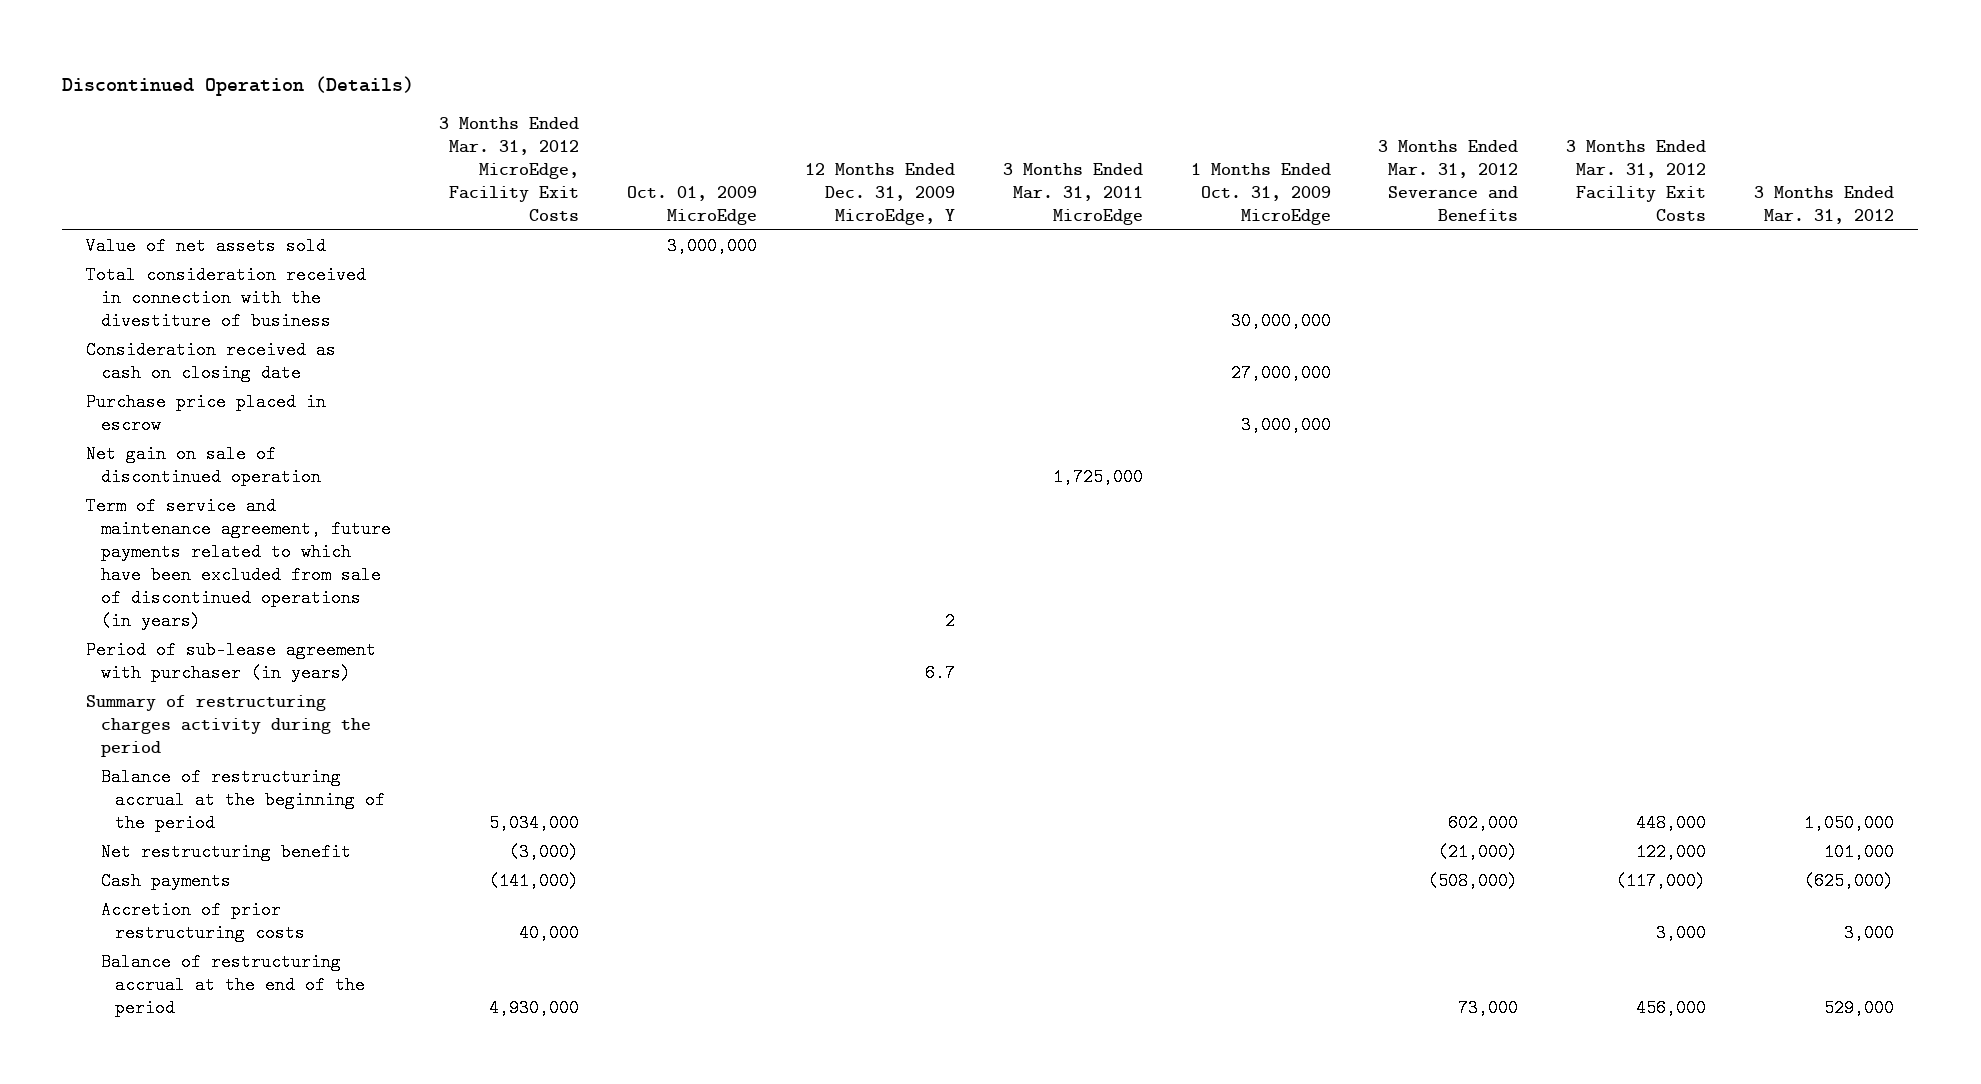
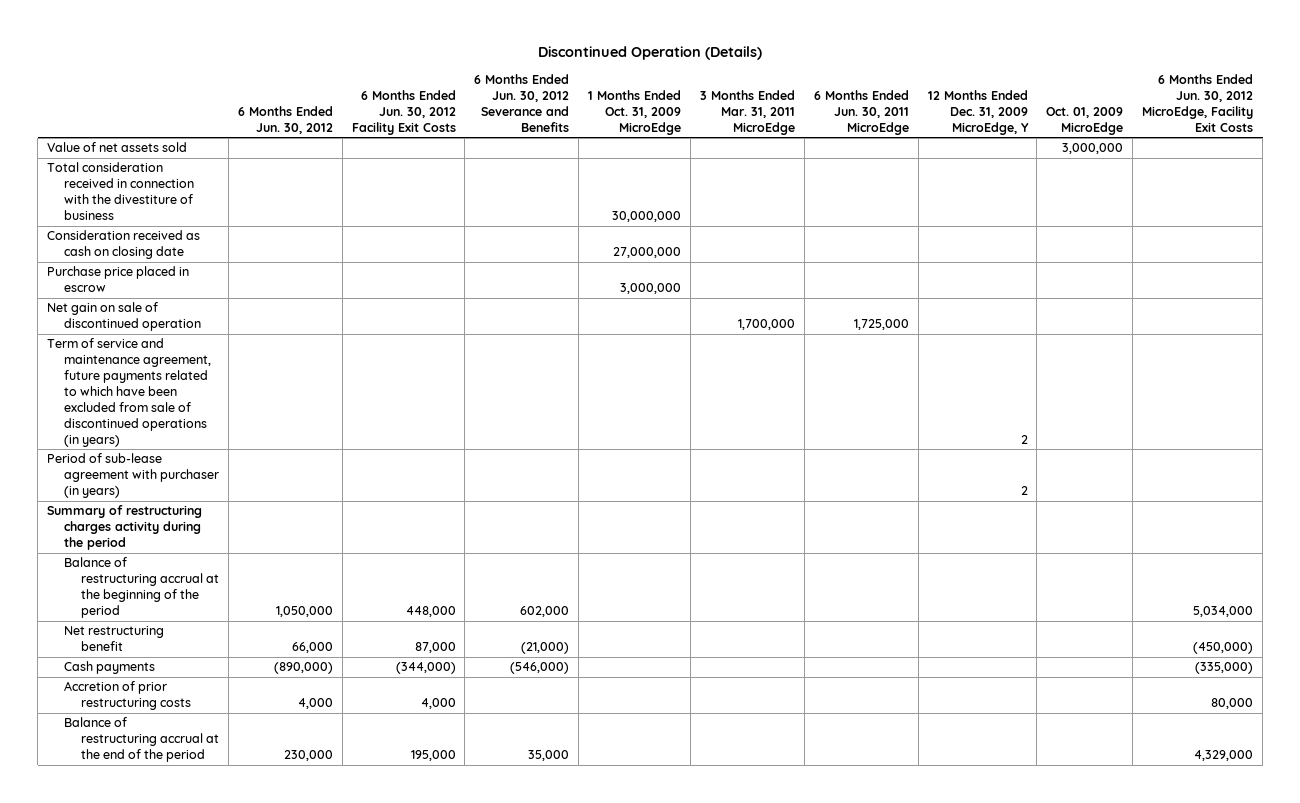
- | 3 Months Ended Mar. 31, 2012 MicroEdge, Facility Exit Costs | Oct. 01, 2009 MicroEdge | 12 Months Ended Dec. 31, 2009 MicroEdge, Y | 3 Months Ended Mar. 31, 2011 MicroEdge | 1 Months Ended Oct. 31, 2009 MicroEdge | 3 Months Ended Mar. 31, 2012 Severance and Benefits | 3 Months Ended Mar. 31, 2012 Facility Exit Costs | 3 Months Ended Mar. 31, 2012
+ | 6 Months Ended Jun. 30, 2012 | 6 Months Ended Jun. 30, 2012 Facility Exit Costs | 6 Months Ended Jun. 30, 2012 Severance and Benefits | 1 Months Ended Oct. 31, 2009 MicroEdge | 3 Months Ended Mar. 31, 2011 MicroEdge | 6 Months Ended Jun. 30, 2011 MicroEdge | 12 Months Ended Dec. 31, 2009 MicroEdge, Y | Oct. 01, 2009 MicroEdge | 6 Months Ended Jun. 30, 2012 MicroEdge, Facility Exit Costs
- Net gain on sale of discontinued operation | | | | 1,725,000 | | | |
+ Net gain on sale of discontinued operation | | | | | 1,700,000 | 1,725,000 | | |
- Period of sub-lease agreement with purchaser (in years) | | | 6.7 | | | | |
+ Period of sub-lease agreement with purchaser (in years) | | | | | | | 2 | |

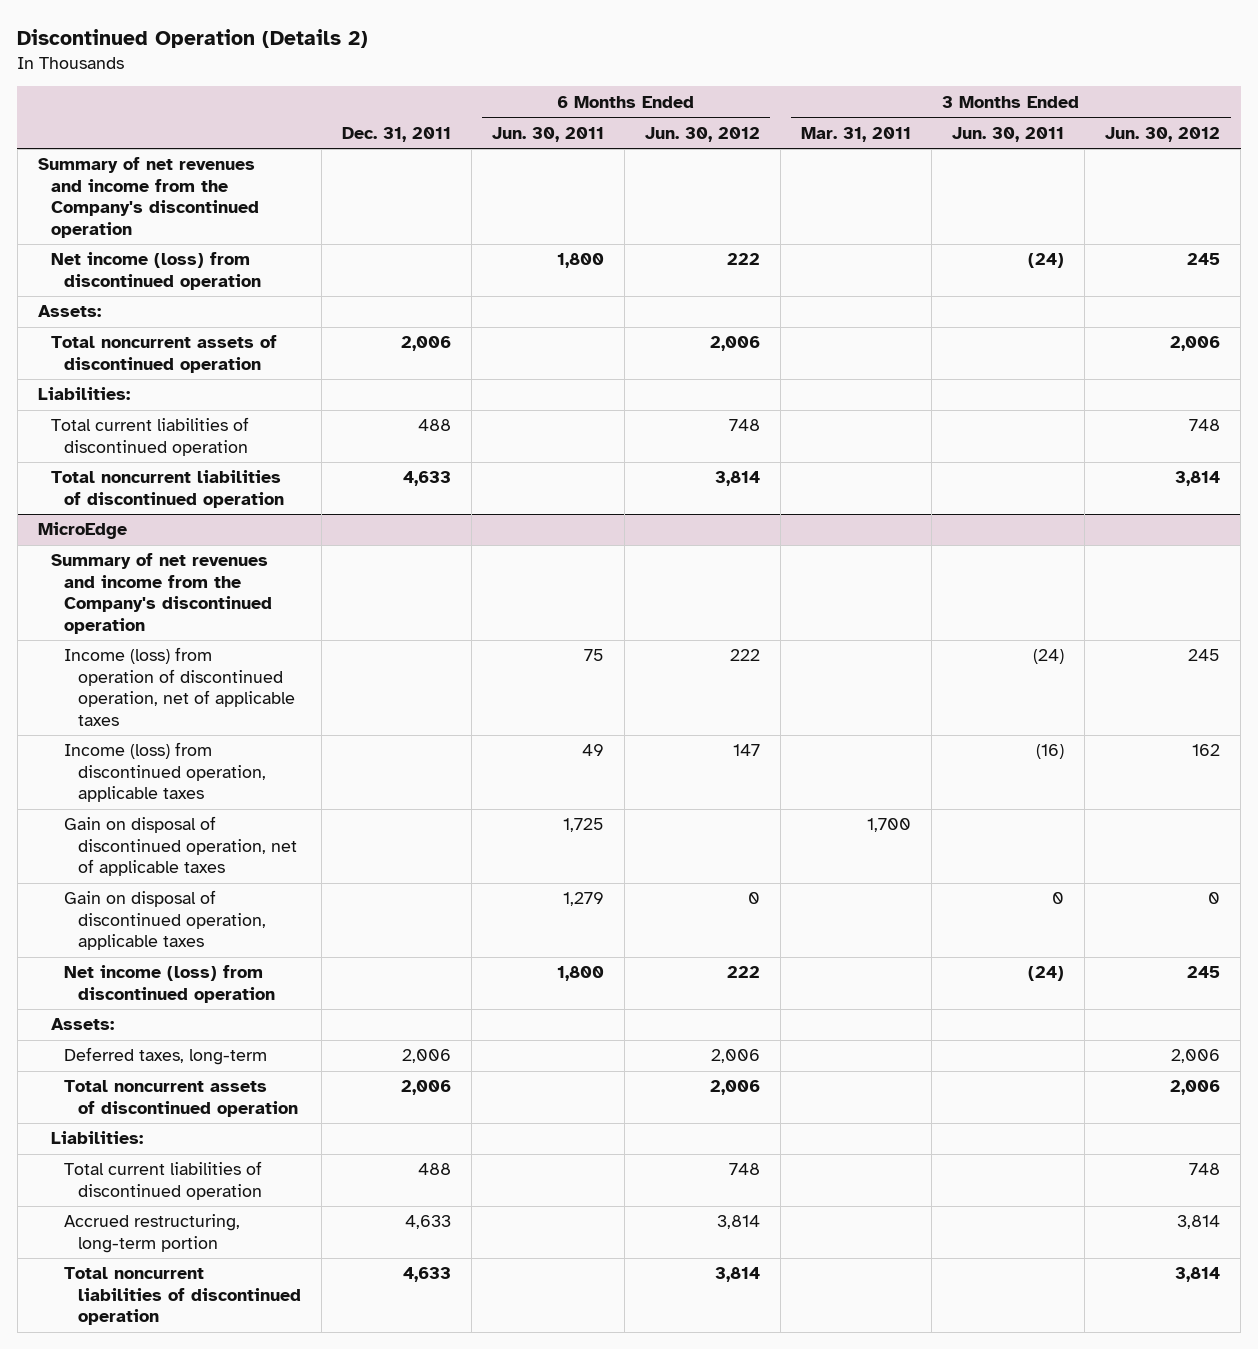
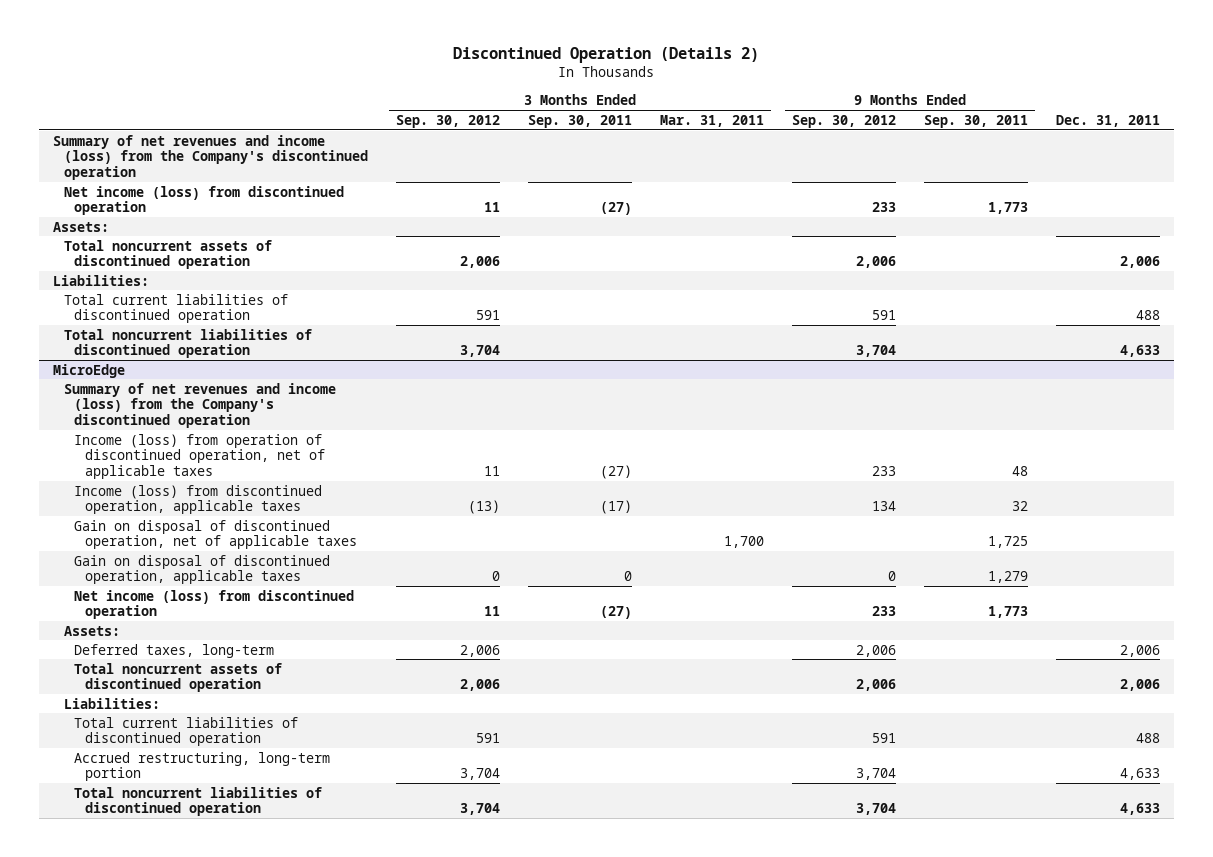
- | Dec. 31, 2011 | 6 Months Ended Jun. 30, 2011 | 6 Months Ended Jun. 30, 2012 | 3 Months Ended Mar. 31, 2011 | 3 Months Ended Jun. 30, 2011 | 3 Months Ended Jun. 30, 2012
+ | 3 Months Ended Sep. 30, 2012 | 3 Months Ended Sep. 30, 2011 | 3 Months Ended Mar. 31, 2011 | 9 Months Ended Sep. 30, 2012 | 9 Months Ended Sep. 30, 2011 | Dec. 31, 2011
- Summary of net revenues and income from the Company's discontinued operation
+ Summary of net revenues and income (loss) from the Company's discontinued operation
@ MicroEdge
- Summary of net revenues and income from the Company's discontinued operation
+ Summary of net revenues and income (loss) from the Company's discontinued operation

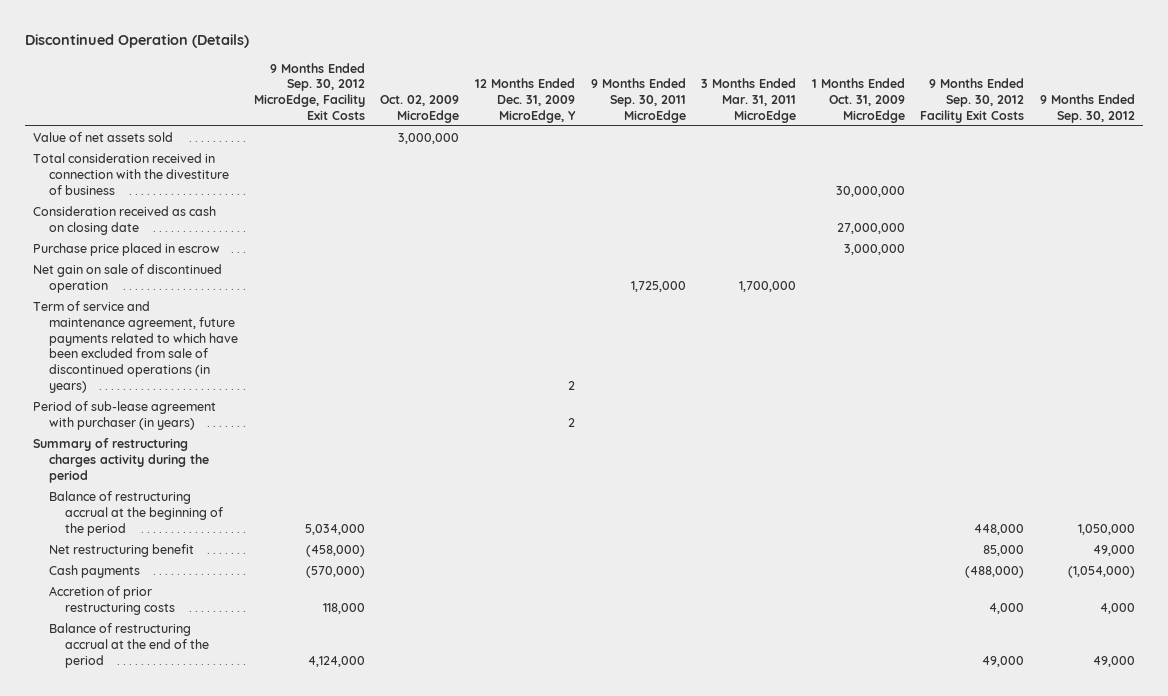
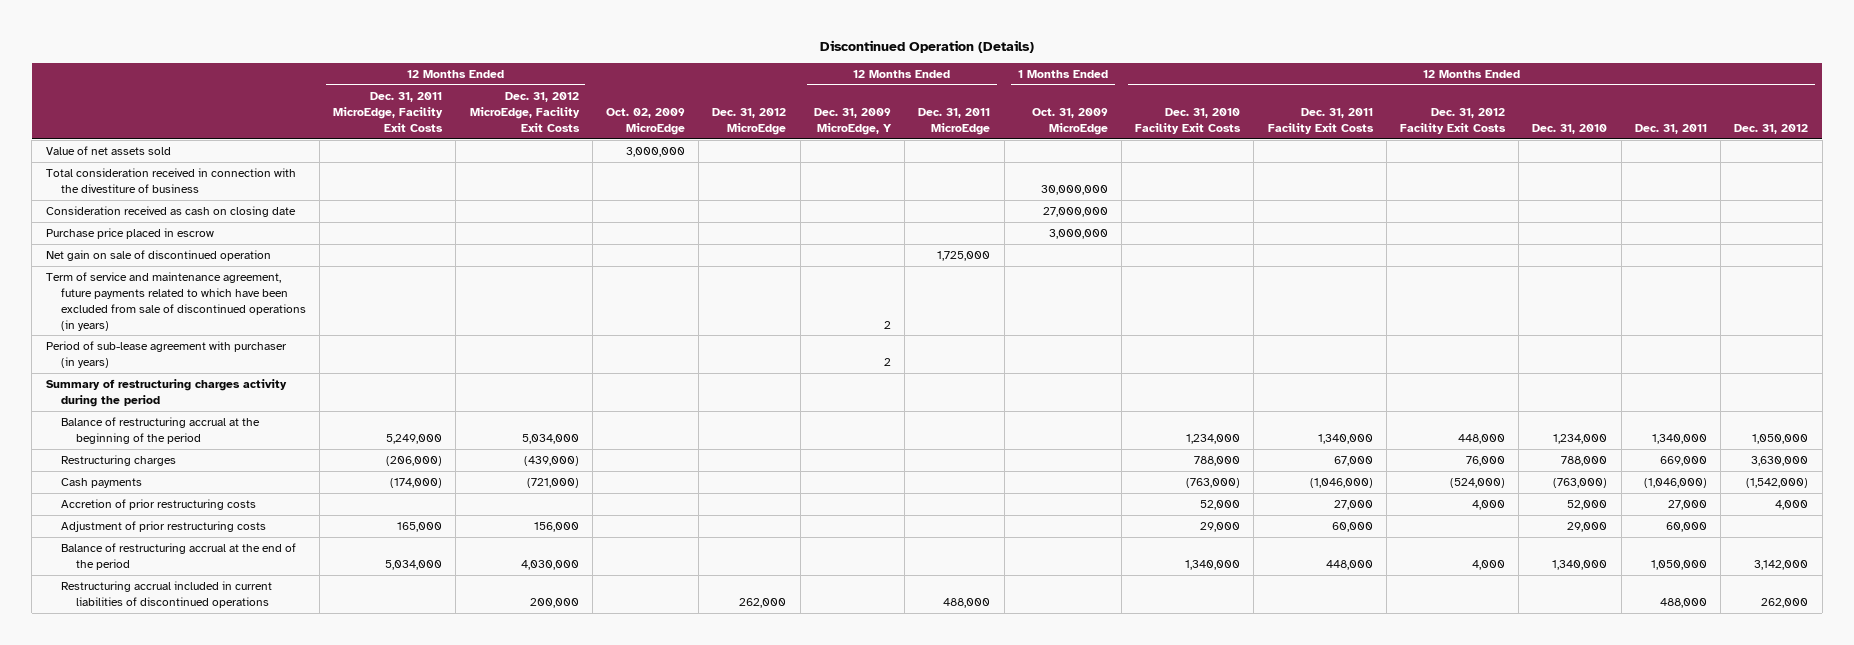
- | 9 Months Ended Sep. 30, 2012 MicroEdge, Facility Exit Costs | Oct. 02, 2009 MicroEdge | 12 Months Ended Dec. 31, 2009 MicroEdge, Y | 9 Months Ended Sep. 30, 2011 MicroEdge | 3 Months Ended Mar. 31, 2011 MicroEdge | 1 Months Ended Oct. 31, 2009 MicroEdge | 9 Months Ended Sep. 30, 2012 Facility Exit Costs | 9 Months Ended Sep. 30, 2012
+ | 12 Months Ended Dec. 31, 2011 MicroEdge, Facility Exit Costs | 12 Months Ended Dec. 31, 2012 MicroEdge, Facility Exit Costs | Oct. 02, 2009 MicroEdge | Dec. 31, 2012 MicroEdge | 12 Months Ended Dec. 31, 2009 MicroEdge, Y | 12 Months Ended Dec. 31, 2011 MicroEdge | 1 Months Ended Oct. 31, 2009 MicroEdge | 12 Months Ended Dec. 31, 2010 Facility Exit Costs | 12 Months Ended Dec. 31, 2011 Facility Exit Costs | 12 Months Ended Dec. 31, 2012 Facility Exit Costs | 12 Months Ended Dec. 31, 2010 | 12 Months Ended Dec. 31, 2011 | 12 Months Ended Dec. 31, 2012
- Net restructuring benefit | (458,000) | | | | | | 85,000 | 49,000
+ Restructuring charges | (206,000) | (439,000) | | | | | | 788,000 | 67,000 | 76,000 | 788,000 | 669,000 | 3,630,000
+ Adjustment of prior restructuring costs | 165,000 | 156,000 | | | | | | 29,000 | 60,000 | | 29,000 | 60,000 |
+ Restructuring accrual included in current liabilities of discontinued operations | | 200,000 | | 262,000 | | 488,000 | | | | | | 488,000 | 262,000

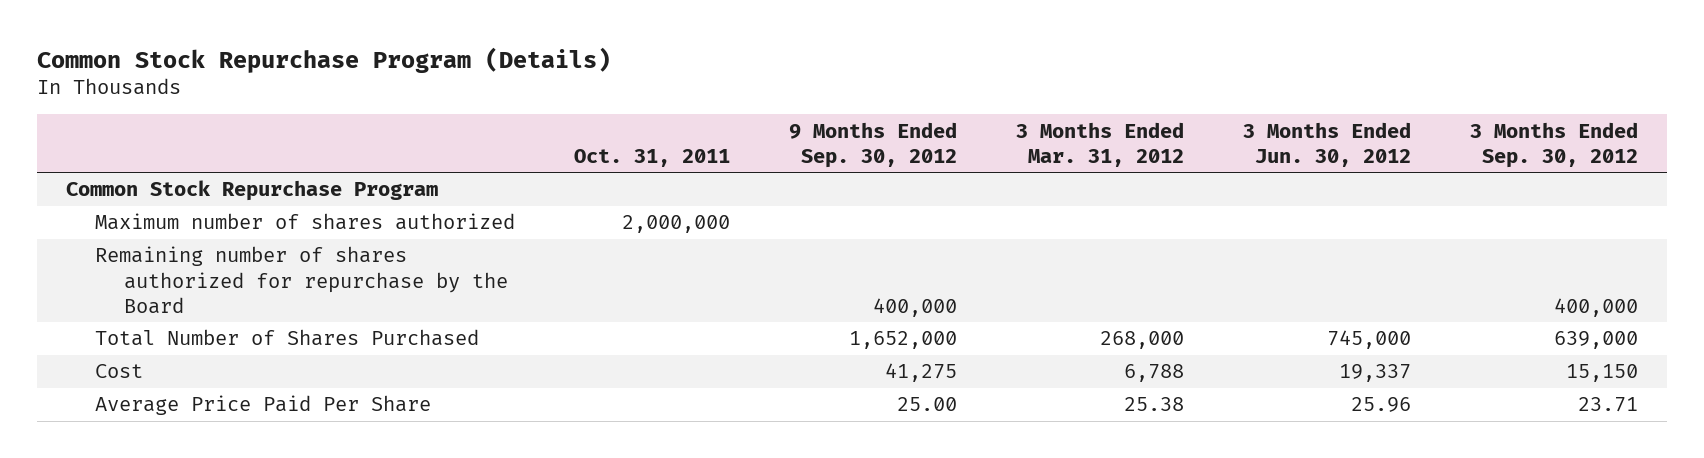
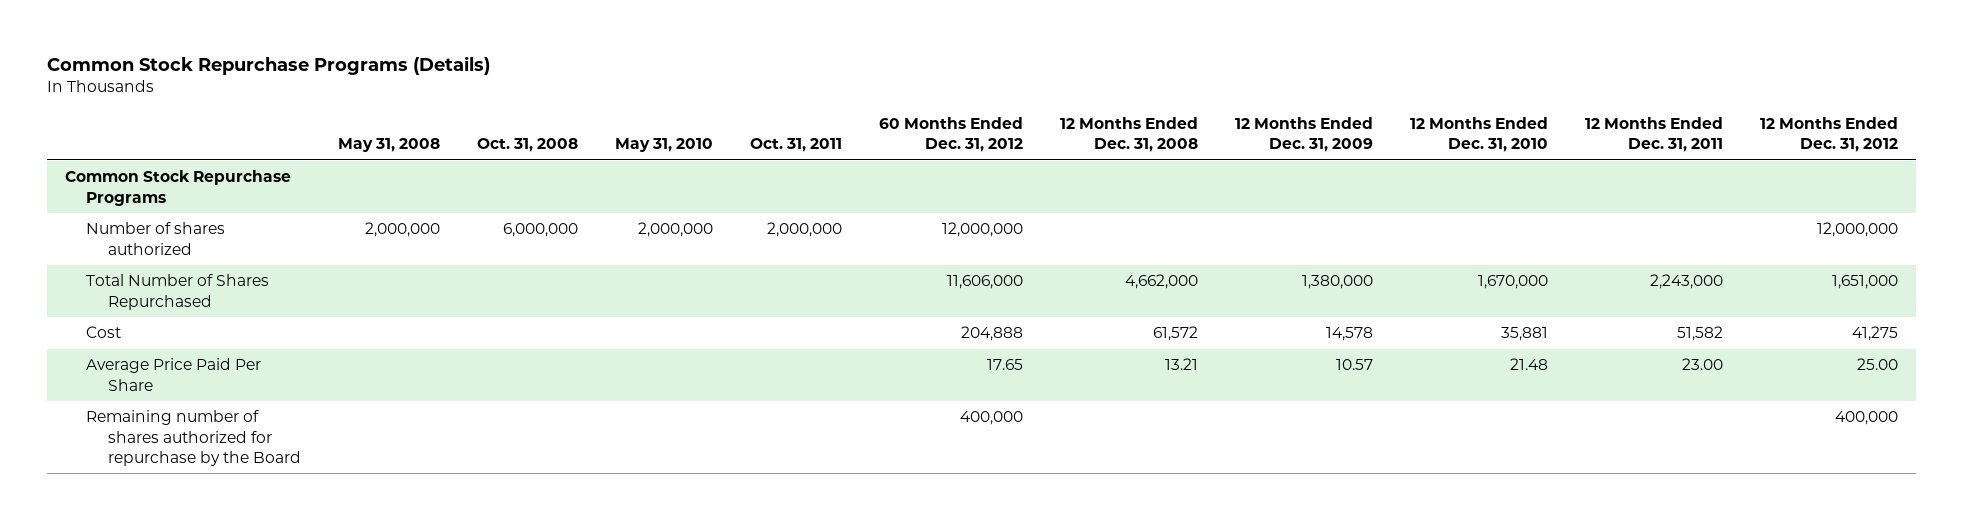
- Common Stock Repurchase Program (Details)
+ Common Stock Repurchase Programs (Details)
- | Oct. 31, 2011 | 9 Months Ended Sep. 30, 2012 | 3 Months Ended Mar. 31, 2012 | 3 Months Ended Jun. 30, 2012 | 3 Months Ended Sep. 30, 2012
+ | May 31, 2008 | Oct. 31, 2008 | May 31, 2010 | Oct. 31, 2011 | 60 Months Ended Dec. 31, 2012 | 12 Months Ended Dec. 31, 2008 | 12 Months Ended Dec. 31, 2009 | 12 Months Ended Dec. 31, 2010 | 12 Months Ended Dec. 31, 2011 | 12 Months Ended Dec. 31, 2012
- Common Stock Repurchase Program
- Maximum number of shares authorized | 2,000,000 | | | |
- Total Number of Shares Purchased | | 1,652,000 | 268,000 | 745,000 | 639,000
+ Common Stock Repurchase Programs
+ Number of shares authorized | 2,000,000 | 6,000,000 | 2,000,000 | 2,000,000 | 12,000,000 | | | | | 12,000,000
+ Total Number of Shares Repurchased | | | | | 11,606,000 | 4,662,000 | 1,380,000 | 1,670,000 | 2,243,000 | 1,651,000
moved down: Remaining number of shares authorized for repurchase by the Board | | | | | 400,000 | | | | | 400,000

